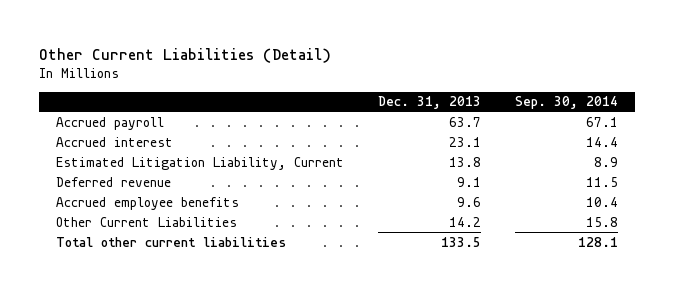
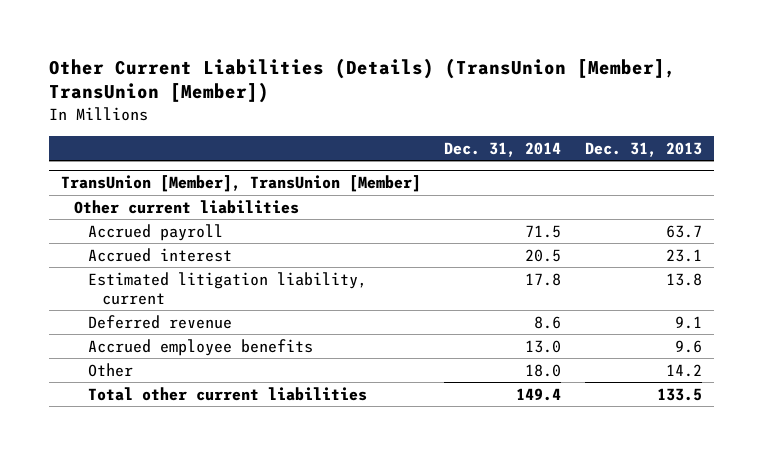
- Other Current Liabilities (Detail)
+ Other Current Liabilities (Details) (TransUnion [Member], TransUnion [Member])
- | Dec. 31, 2013 | Sep. 30, 2014
+ | Dec. 31, 2014 | Dec. 31, 2013
+ TransUnion [Member], TransUnion [Member]
+ Other current liabilities
- Estimated Litigation Liability, Current | 13.8 | 8.9
+ Estimated litigation liability, current | 17.8 | 13.8
- Other Current Liabilities | 14.2 | 15.8
+ Other | 18.0 | 14.2

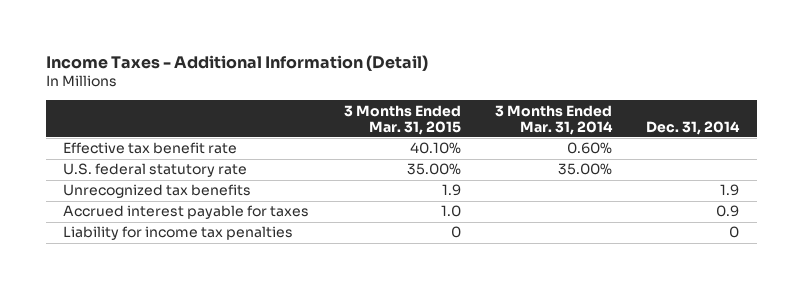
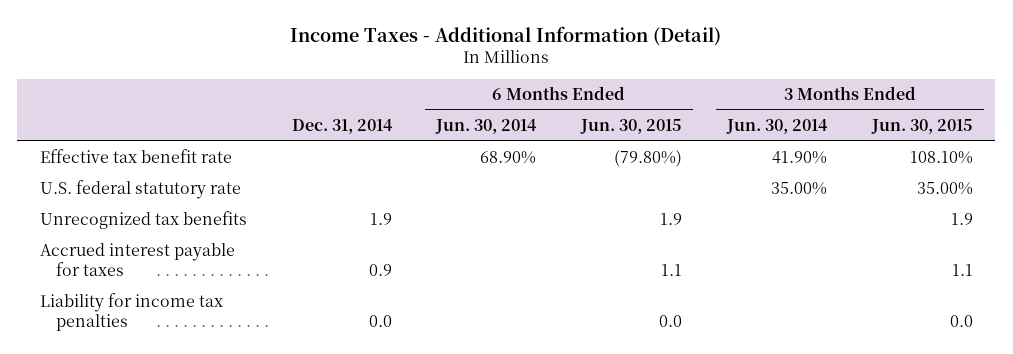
- | 3 Months Ended Mar. 31, 2015 | 3 Months Ended Mar. 31, 2014 | Dec. 31, 2014
+ | Dec. 31, 2014 | 6 Months Ended Jun. 30, 2014 | 6 Months Ended Jun. 30, 2015 | 3 Months Ended Jun. 30, 2014 | 3 Months Ended Jun. 30, 2015
- Liability for income tax penalties | 0 | | 0
+ Liability for income tax penalties | 0.0 | | 0.0 | | 0.0

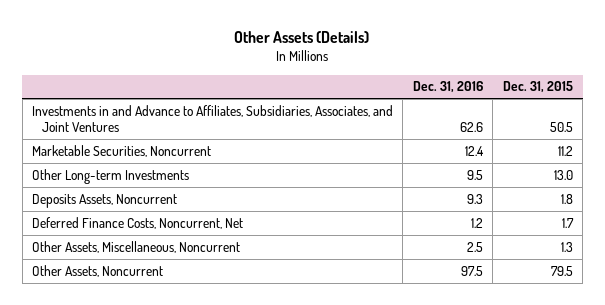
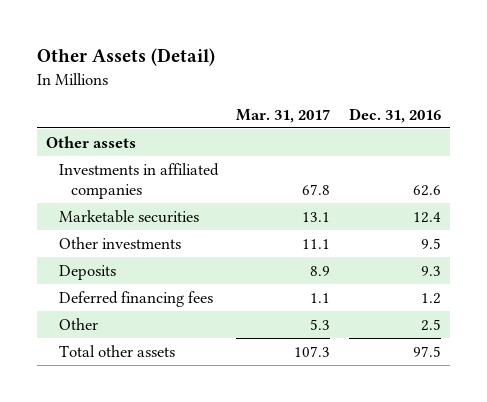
- Other Assets (Details)
+ Other Assets (Detail)
- | Dec. 31, 2016 | Dec. 31, 2015
+ | Mar. 31, 2017 | Dec. 31, 2016
- Investments in and Advance to Affiliates, Subsidiaries, Associates, and Joint Ventures | 62.6 | 50.5
- Marketable Securities, Noncurrent | 12.4 | 11.2
- Other Long-term Investments | 9.5 | 13.0
- Deposits Assets, Noncurrent | 9.3 | 1.8
- Deferred Finance Costs, Noncurrent, Net | 1.2 | 1.7
- Other Assets, Miscellaneous, Noncurrent | 2.5 | 1.3
- Other Assets, Noncurrent | 97.5 | 79.5
+ Other assets
+ Investments in affiliated companies | 67.8 | 62.6
+ Marketable securities | 13.1 | 12.4
+ Other investments | 11.1 | 9.5
+ Deposits | 8.9 | 9.3
+ Deferred financing fees | 1.1 | 1.2
+ Other | 5.3 | 2.5
+ Total other assets | 107.3 | 97.5

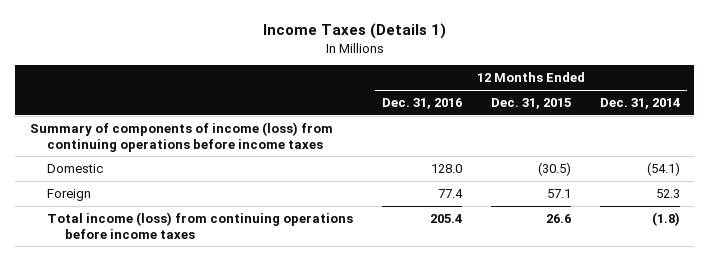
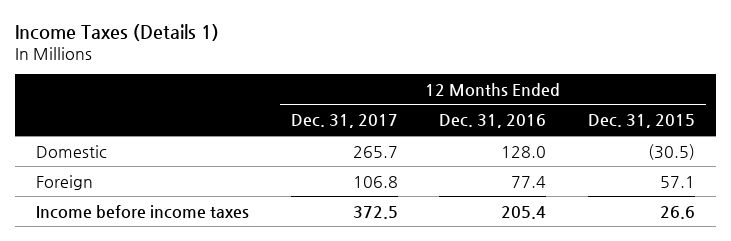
- | 12 Months Ended Dec. 31, 2016 | 12 Months Ended Dec. 31, 2015 | 12 Months Ended Dec. 31, 2014
+ | 12 Months Ended Dec. 31, 2017 | 12 Months Ended Dec. 31, 2016 | 12 Months Ended Dec. 31, 2015
- Summary of components of income (loss) from continuing operations before income taxes
- Total income (loss) from continuing operations before income taxes | 205.4 | 26.6 | (1.8)
+ Income before income taxes | 372.5 | 205.4 | 26.6

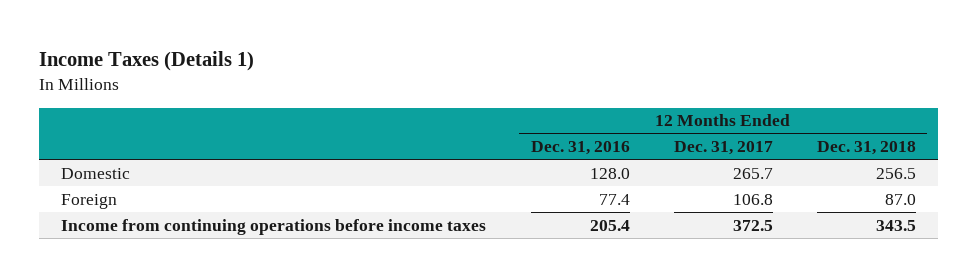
- | 12 Months Ended Dec. 31, 2017 | 12 Months Ended Dec. 31, 2016 | 12 Months Ended Dec. 31, 2015
+ | 12 Months Ended Dec. 31, 2016 | 12 Months Ended Dec. 31, 2017 | 12 Months Ended Dec. 31, 2018
- Income before income taxes | 372.5 | 205.4 | 26.6
+ Income from continuing operations before income taxes | 205.4 | 372.5 | 343.5

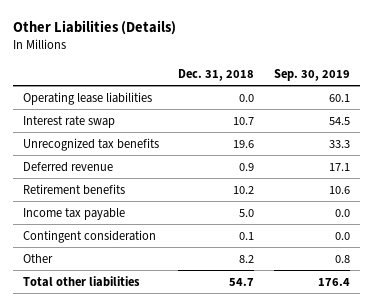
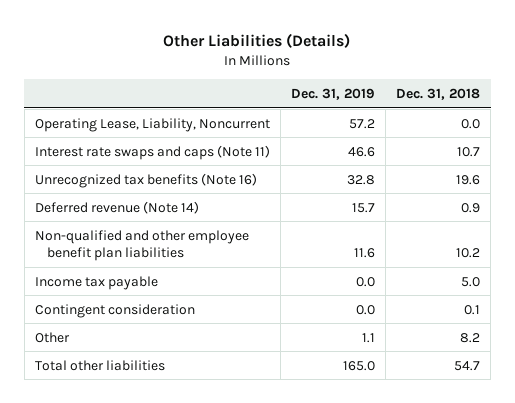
- | Dec. 31, 2018 | Sep. 30, 2019
+ | Dec. 31, 2019 | Dec. 31, 2018
- Operating lease liabilities | 0.0 | 60.1
- Interest rate swap | 10.7 | 54.5
- Unrecognized tax benefits | 19.6 | 33.3
- Deferred revenue | 0.9 | 17.1
- Retirement benefits | 10.2 | 10.6
+ Operating Lease, Liability, Noncurrent | 57.2 | 0.0
+ Interest rate swaps and caps (Note 11) | 46.6 | 10.7
+ Unrecognized tax benefits (Note 16) | 32.8 | 19.6
+ Deferred revenue (Note 14) | 15.7 | 0.9
+ Non-qualified and other employee benefit plan liabilities | 11.6 | 10.2

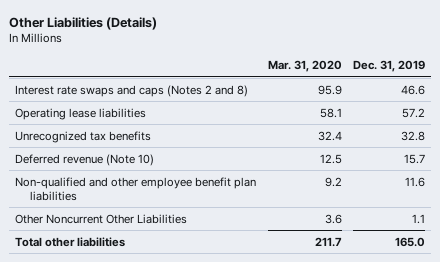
- | Dec. 31, 2019 | Dec. 31, 2018
+ | Mar. 31, 2020 | Dec. 31, 2019
- Operating Lease, Liability, Noncurrent | 57.2 | 0.0
- Interest rate swaps and caps (Note 11) | 46.6 | 10.7
- Unrecognized tax benefits (Note 16) | 32.8 | 19.6
- Deferred revenue (Note 14) | 15.7 | 0.9
+ Interest rate swaps and caps (Notes 2 and 8) | 95.9 | 46.6
+ Operating lease liabilities | 58.1 | 57.2
+ Unrecognized tax benefits | 32.4 | 32.8
+ Deferred revenue (Note 10) | 12.5 | 15.7
- Income tax payable | 0.0 | 5.0
- Contingent consideration | 0.0 | 0.1
- Other | 1.1 | 8.2
+ Other Noncurrent Other Liabilities | 3.6 | 1.1

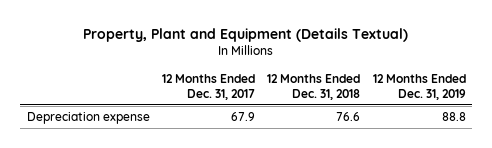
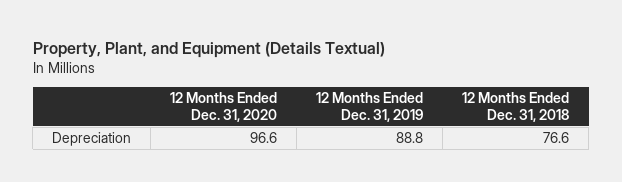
- Property, Plant and Equipment (Details Textual)
+ Property, Plant, and Equipment (Details Textual)
- | 12 Months Ended Dec. 31, 2017 | 12 Months Ended Dec. 31, 2018 | 12 Months Ended Dec. 31, 2019
+ | 12 Months Ended Dec. 31, 2020 | 12 Months Ended Dec. 31, 2019 | 12 Months Ended Dec. 31, 2018
- Depreciation expense | 67.9 | 76.6 | 88.8
+ Depreciation | 96.6 | 88.8 | 76.6

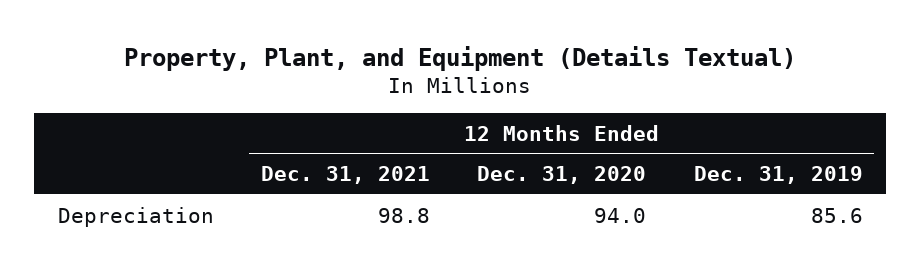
- | 12 Months Ended Dec. 31, 2020 | 12 Months Ended Dec. 31, 2019 | 12 Months Ended Dec. 31, 2018
+ | 12 Months Ended Dec. 31, 2021 | 12 Months Ended Dec. 31, 2020 | 12 Months Ended Dec. 31, 2019
- Depreciation | 96.6 | 88.8 | 76.6
+ Depreciation | 98.8 | 94.0 | 85.6

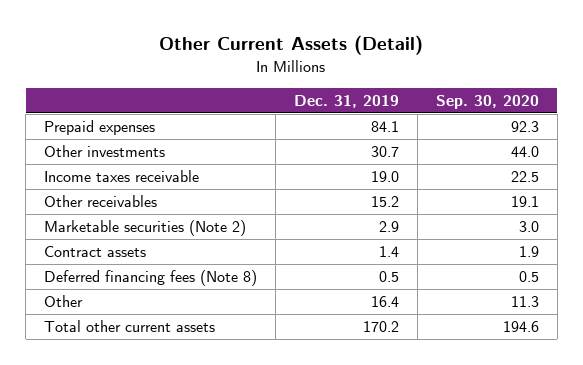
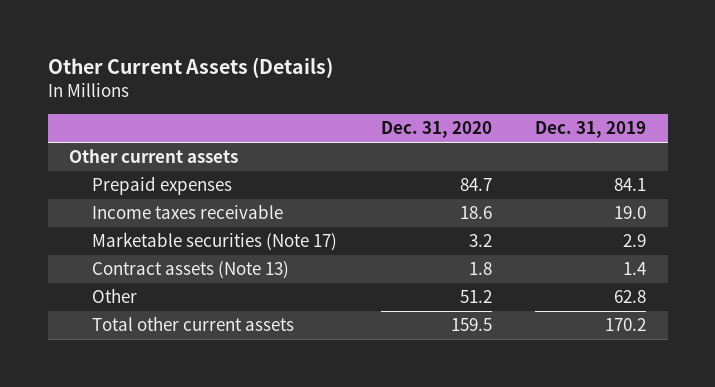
- Other Current Assets (Detail)
+ Other Current Assets (Details)
- | Dec. 31, 2019 | Sep. 30, 2020
+ | Dec. 31, 2020 | Dec. 31, 2019
+ Other current assets
- Other investments | 30.7 | 44.0
- Other receivables | 15.2 | 19.1
- Marketable securities (Note 2) | 2.9 | 3.0
- Contract assets | 1.4 | 1.9
- Deferred financing fees (Note 8) | 0.5 | 0.5
- Other | 16.4 | 11.3
+ Marketable securities (Note 17) | 3.2 | 2.9
+ Contract assets (Note 13) | 1.8 | 1.4
+ Other | 51.2 | 62.8

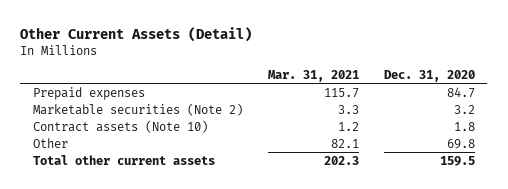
- Other Current Assets (Details)
+ Other Current Assets (Detail)
- | Dec. 31, 2020 | Dec. 31, 2019
+ | Mar. 31, 2021 | Dec. 31, 2020
- Other current assets
- Income taxes receivable | 18.6 | 19.0
- Marketable securities (Note 17) | 3.2 | 2.9
- Contract assets (Note 13) | 1.8 | 1.4
- Other | 51.2 | 62.8
+ Marketable securities (Note 2) | 3.3 | 3.2
+ Contract assets (Note 10) | 1.2 | 1.8
+ Other | 82.1 | 69.8

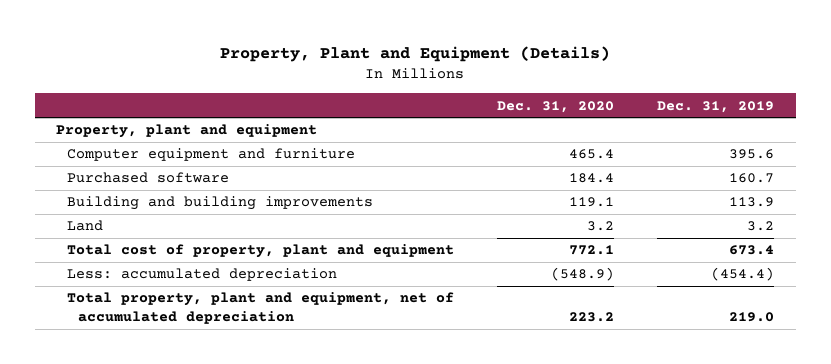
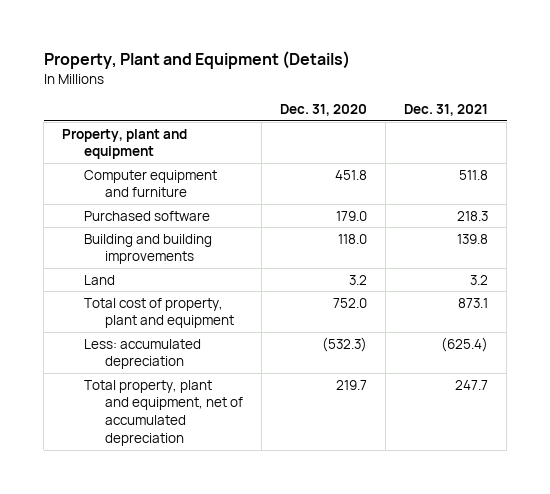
- | Dec. 31, 2020 | Dec. 31, 2019
+ | Dec. 31, 2020 | Dec. 31, 2021
- Computer equipment and furniture | 465.4 | 395.6
- Purchased software | 184.4 | 160.7
- Building and building improvements | 119.1 | 113.9
+ Computer equipment and furniture | 451.8 | 511.8
+ Purchased software | 179.0 | 218.3
+ Building and building improvements | 118.0 | 139.8
- Total cost of property, plant and equipment | 772.1 | 673.4
- Less: accumulated depreciation | (548.9) | (454.4)
- Total property, plant and equipment, net of accumulated depreciation | 223.2 | 219.0
+ Total cost of property, plant and equipment | 752.0 | 873.1
+ Less: accumulated depreciation | (532.3) | (625.4)
+ Total property, plant and equipment, net of accumulated depreciation | 219.7 | 247.7

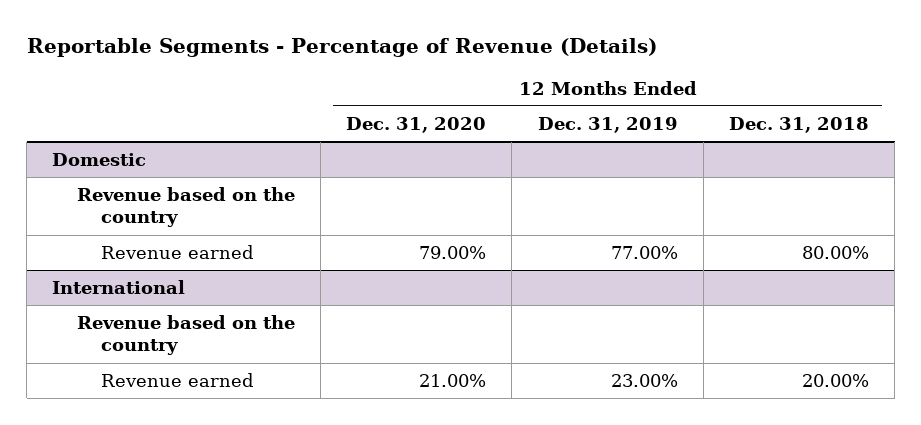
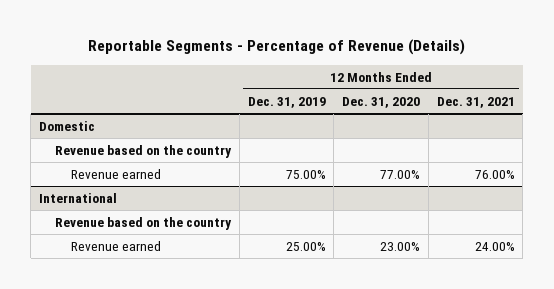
- | 12 Months Ended Dec. 31, 2020 | 12 Months Ended Dec. 31, 2019 | 12 Months Ended Dec. 31, 2018
+ | 12 Months Ended Dec. 31, 2019 | 12 Months Ended Dec. 31, 2020 | 12 Months Ended Dec. 31, 2021
@ Domestic
- Revenue earned | 79.00% | 77.00% | 80.00%
+ Revenue earned | 75.00% | 77.00% | 76.00%
@ International
- Revenue earned | 21.00% | 23.00% | 20.00%
+ Revenue earned | 25.00% | 23.00% | 24.00%

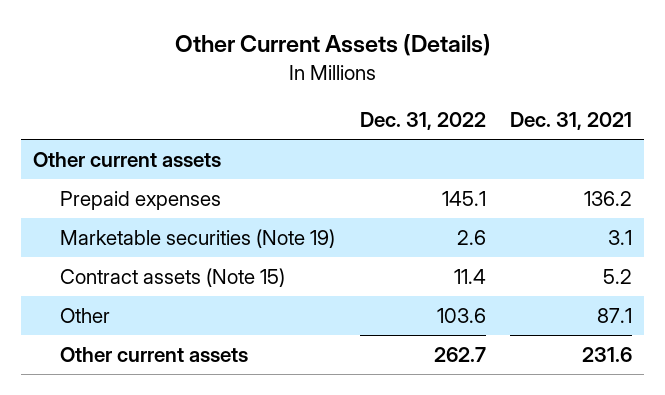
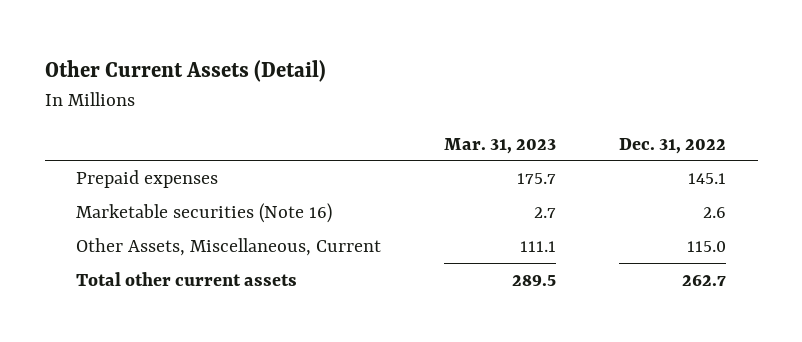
- Other Current Assets (Details)
+ Other Current Assets (Detail)
- | Dec. 31, 2022 | Dec. 31, 2021
+ | Mar. 31, 2023 | Dec. 31, 2022
- Other current assets
- Marketable securities (Note 19) | 2.6 | 3.1
- Contract assets (Note 15) | 11.4 | 5.2
- Other | 103.6 | 87.1
- Other current assets | 262.7 | 231.6
+ Marketable securities (Note 16) | 2.7 | 2.6
+ Other Assets, Miscellaneous, Current | 111.1 | 115.0
+ Total other current assets | 289.5 | 262.7

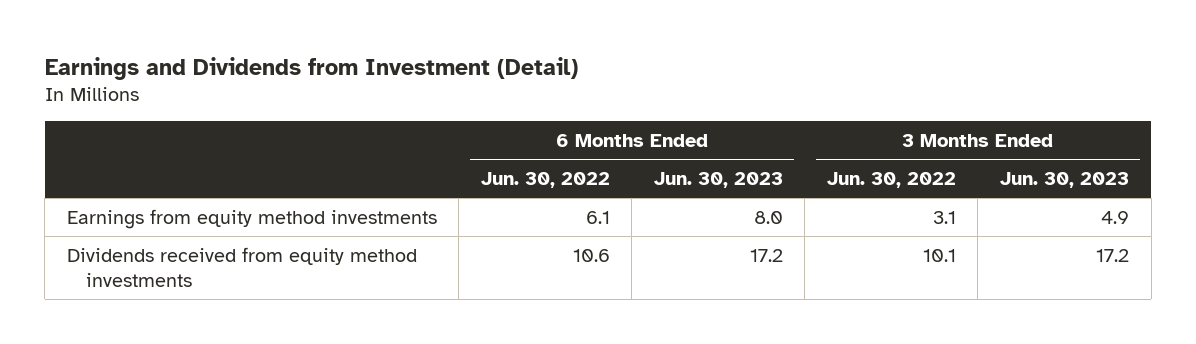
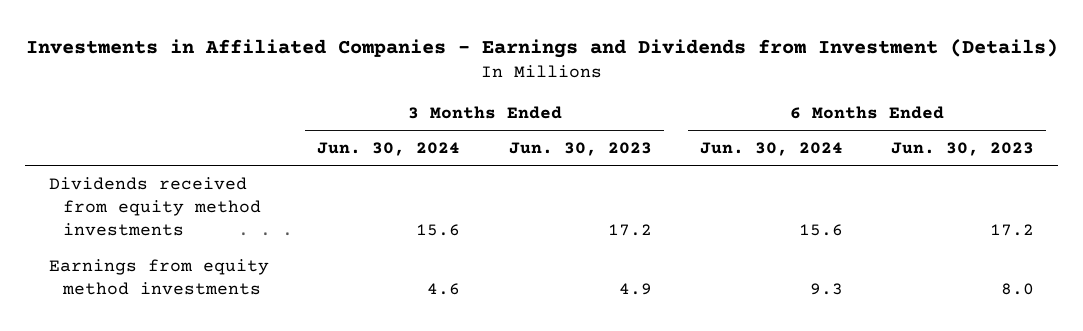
- Earnings and Dividends from Investment (Detail)
+ Investments in Affiliated Companies - Earnings and Dividends from Investment (Details)
- | 6 Months Ended Jun. 30, 2022 | 6 Months Ended Jun. 30, 2023 | 3 Months Ended Jun. 30, 2022 | 3 Months Ended Jun. 30, 2023
+ | 3 Months Ended Jun. 30, 2024 | 3 Months Ended Jun. 30, 2023 | 6 Months Ended Jun. 30, 2024 | 6 Months Ended Jun. 30, 2023
moved down: Earnings from equity method investments | 4.6 | 4.9 | 9.3 | 8.0

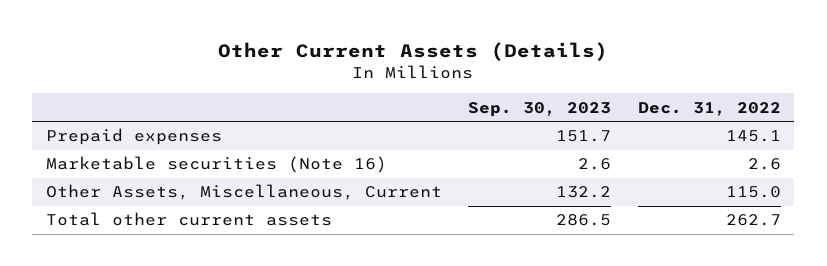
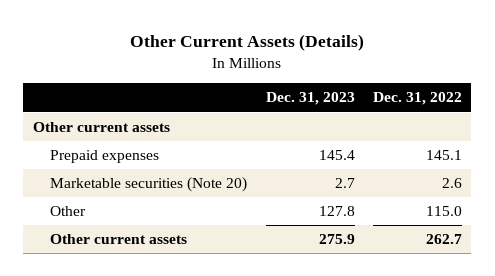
- | Sep. 30, 2023 | Dec. 31, 2022
+ | Dec. 31, 2023 | Dec. 31, 2022
+ Other current assets
- Marketable securities (Note 16) | 2.6 | 2.6
- Other Assets, Miscellaneous, Current | 132.2 | 115.0
- Total other current assets | 286.5 | 262.7
+ Marketable securities (Note 20) | 2.7 | 2.6
+ Other | 127.8 | 115.0
+ Other current assets | 275.9 | 262.7

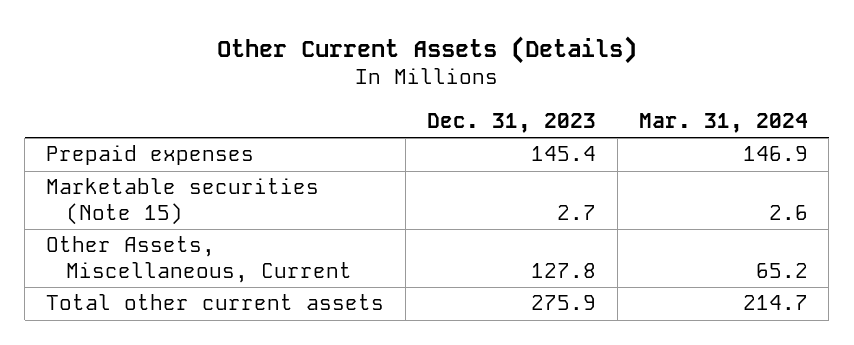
- | Dec. 31, 2023 | Dec. 31, 2022
+ | Dec. 31, 2023 | Mar. 31, 2024
- Other current assets
- Marketable securities (Note 20) | 2.7 | 2.6
- Other | 127.8 | 115.0
- Other current assets | 275.9 | 262.7
+ Marketable securities (Note 15) | 2.7 | 2.6
+ Other Assets, Miscellaneous, Current | 127.8 | 65.2
+ Total other current assets | 275.9 | 214.7

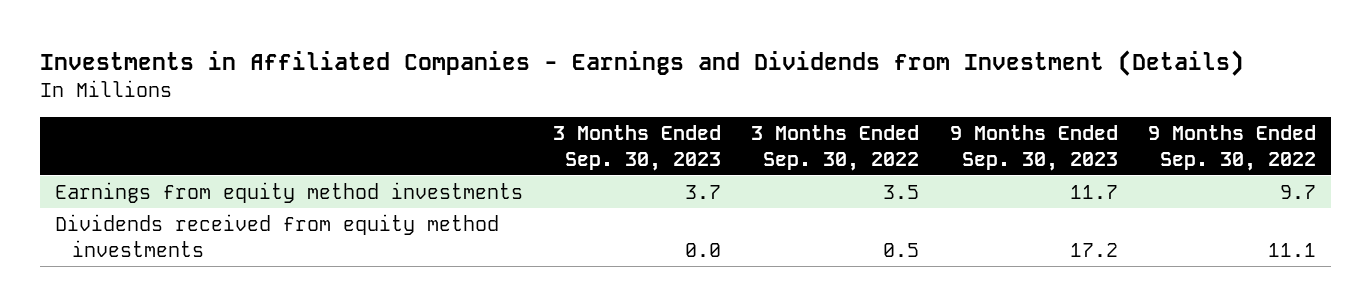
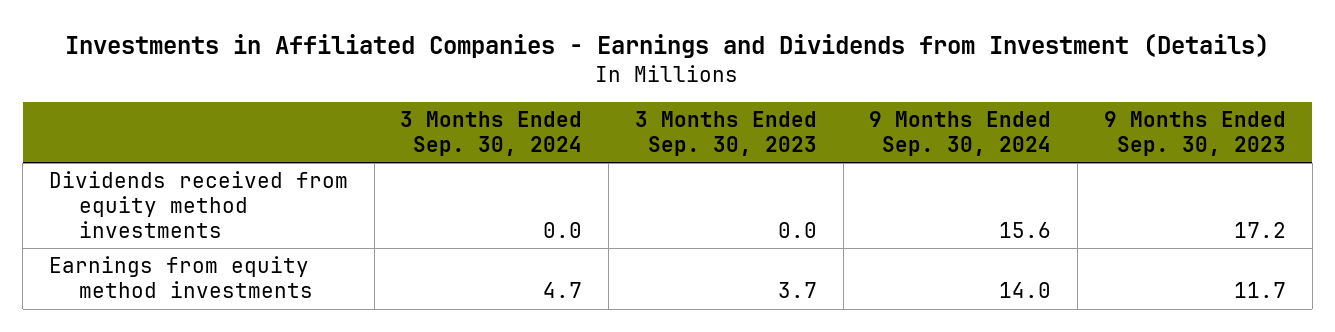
- | 3 Months Ended Sep. 30, 2023 | 3 Months Ended Sep. 30, 2022 | 9 Months Ended Sep. 30, 2023 | 9 Months Ended Sep. 30, 2022
+ | 3 Months Ended Sep. 30, 2024 | 3 Months Ended Sep. 30, 2023 | 9 Months Ended Sep. 30, 2024 | 9 Months Ended Sep. 30, 2023
moved down: Earnings from equity method investments | 4.7 | 3.7 | 14.0 | 11.7

